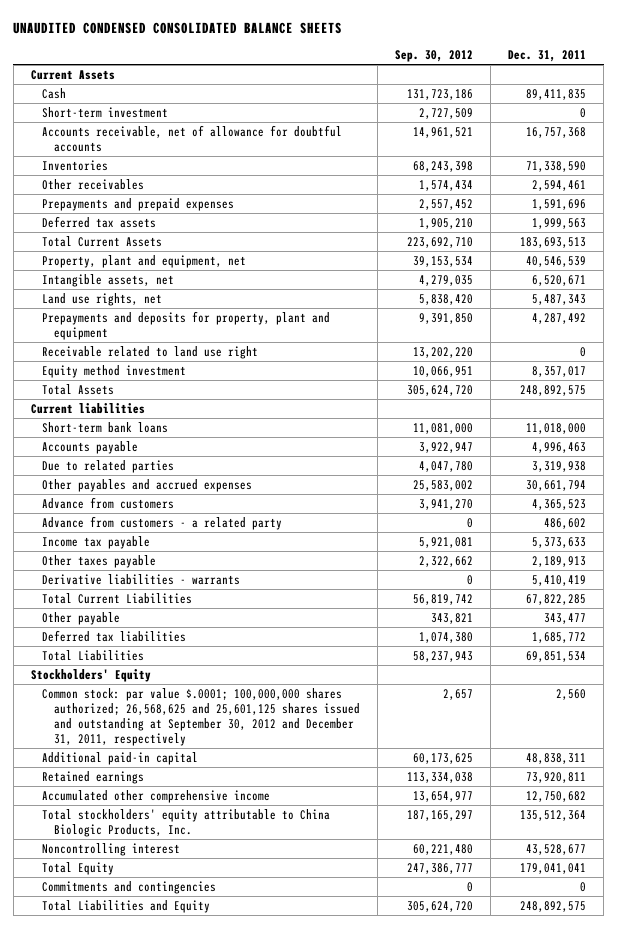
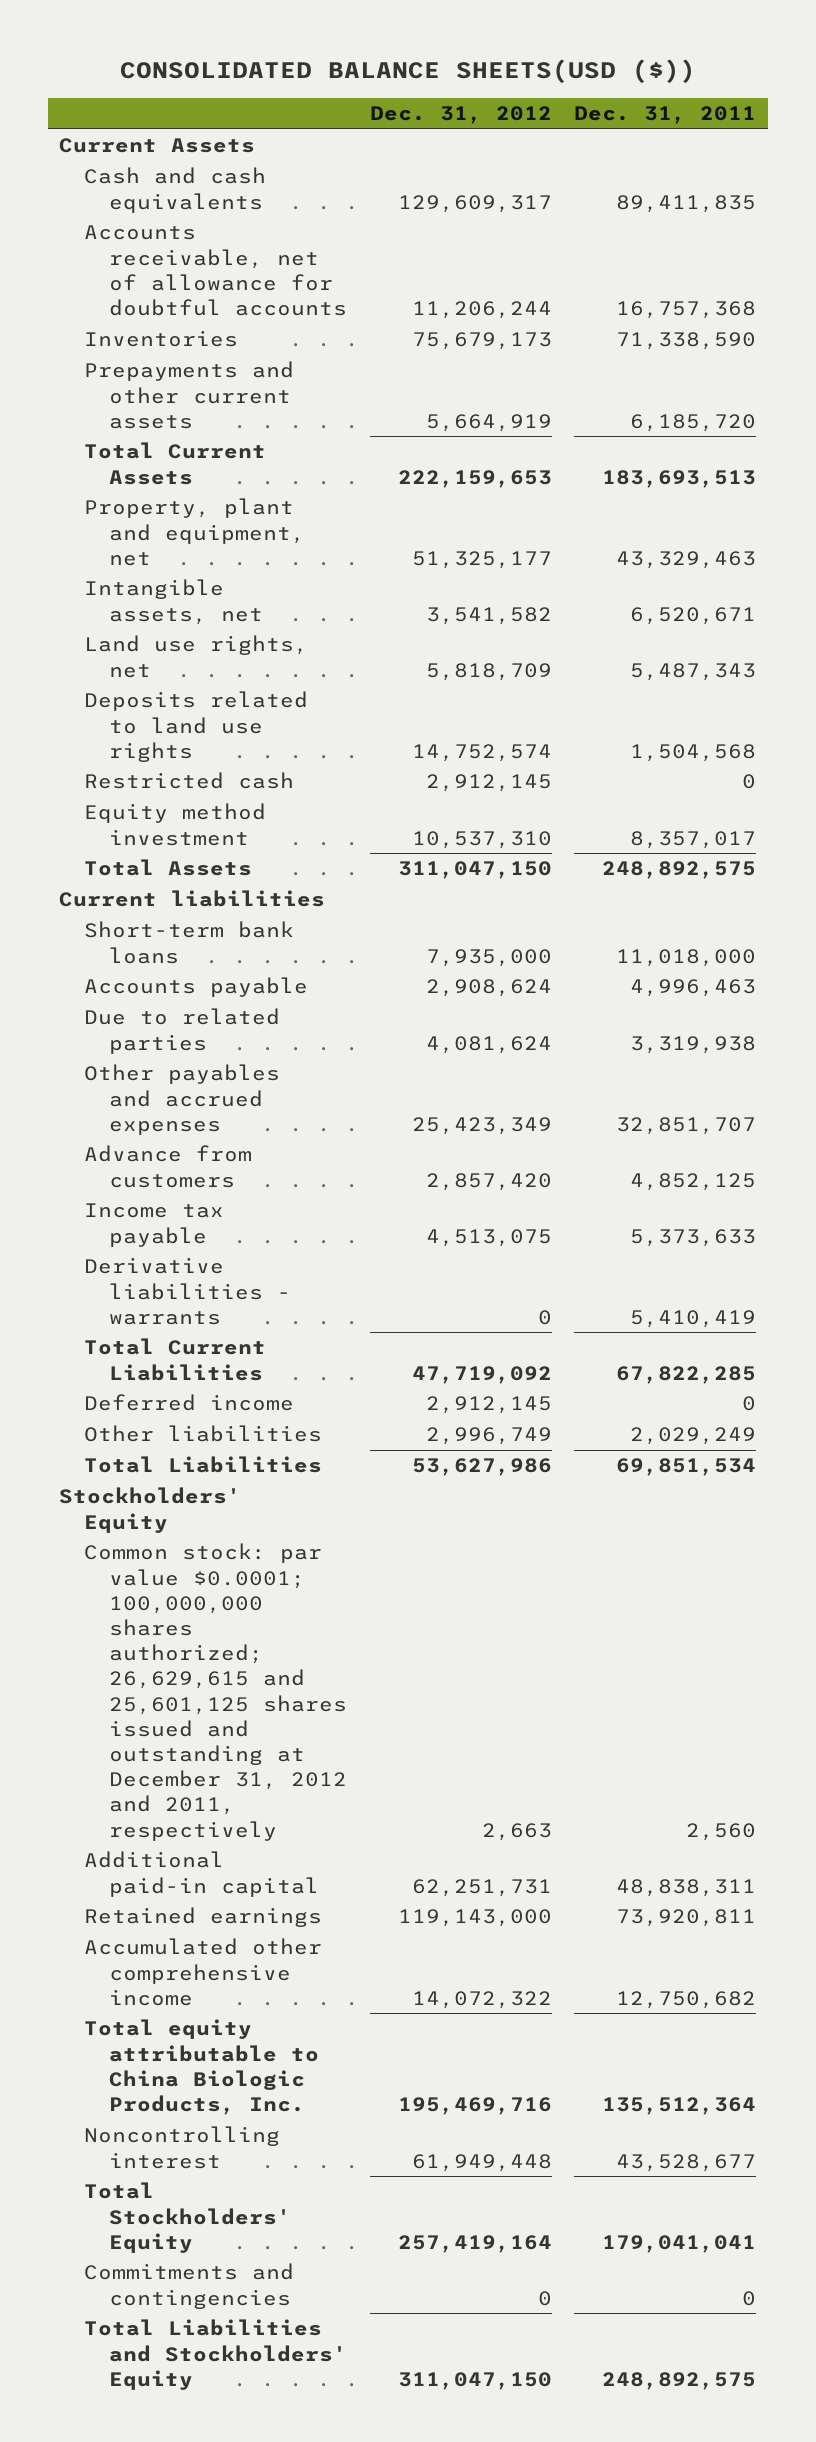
- UNAUDITED CONDENSED CONSOLIDATED BALANCE SHEETS
+ CONSOLIDATED BALANCE SHEETS(USD ($))
- | Sep. 30, 2012 | Dec. 31, 2011
+ | Dec. 31, 2012 | Dec. 31, 2011
- Cash | 131,723,186 | 89,411,835
- Short-term investment | 2,727,509 | 0
+ Cash and cash equivalents | 129,609,317 | 89,411,835
- Other receivables | 1,574,434 | 2,594,461
- Prepayments and prepaid expenses | 2,557,452 | 1,591,696
- Deferred tax assets | 1,905,210 | 1,999,563
+ Prepayments and other current assets | 5,664,919 | 6,185,720
- Property, plant and equipment, net | 39,153,534 | 40,546,539
+ Property, plant and equipment, net | 51,325,177 | 43,329,463
- Prepayments and deposits for property, plant and equipment | 9,391,850 | 4,287,492
- Receivable related to land use right | 13,202,220 | 0
+ Deposits related to land use rights | 14,752,574 | 1,504,568
+ Restricted cash | 2,912,145 | 0
- Other payables and accrued expenses | 25,583,002 | 30,661,794
- Advance from customers | 3,941,270 | 4,365,523
- Advance from customers - a related party | 0 | 486,602
+ Other payables and accrued expenses | 25,423,349 | 32,851,707
+ Advance from customers | 2,857,420 | 4,852,125
- Other taxes payable | 2,322,662 | 2,189,913
- Other payable | 343,821 | 343,477
- Deferred tax liabilities | 1,074,380 | 1,685,772
+ Deferred income | 2,912,145 | 0
+ Other liabilities | 2,996,749 | 2,029,249
- Common stock: par value $.0001; 100,000,000 shares authorized; 26,568,625 and 25,601,125 shares issued and outstanding at September 30, 2012 and December 31, 2011, respectively | 2,657 | 2,560
+ Common stock: par value $0.0001; 100,000,000 shares authorized; 26,629,615 and 25,601,125 shares issued and outstanding at December 31, 2012 and 2011, respectively | 2,663 | 2,560
- Total stockholders' equity attributable to China Biologic Products, Inc. | 187,165,297 | 135,512,364
+ Total equity attributable to China Biologic Products, Inc. | 195,469,716 | 135,512,364
- Total Equity | 247,386,777 | 179,041,041
+ Total Stockholders' Equity | 257,419,164 | 179,041,041
- Total Liabilities and Equity | 305,624,720 | 248,892,575
+ Total Liabilities and Stockholders' Equity | 311,047,150 | 248,892,575

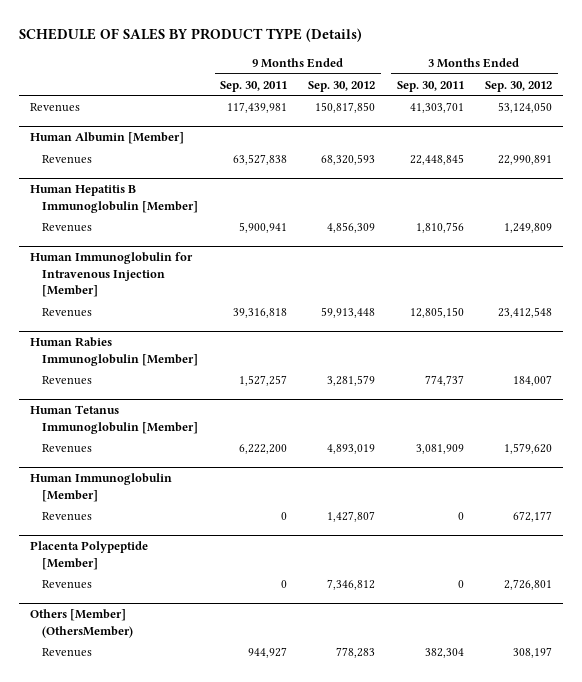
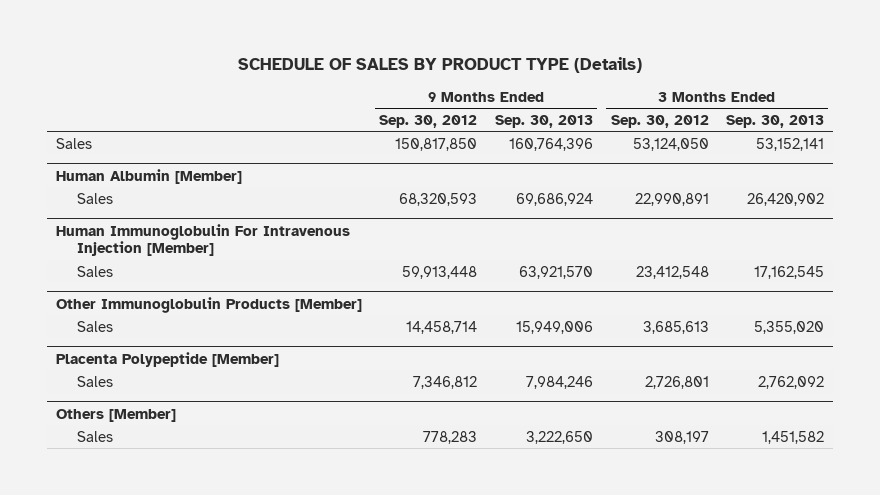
- | 9 Months Ended Sep. 30, 2011 | 9 Months Ended Sep. 30, 2012 | 3 Months Ended Sep. 30, 2011 | 3 Months Ended Sep. 30, 2012
+ | 9 Months Ended Sep. 30, 2012 | 9 Months Ended Sep. 30, 2013 | 3 Months Ended Sep. 30, 2012 | 3 Months Ended Sep. 30, 2013
- Revenues | 117,439,981 | 150,817,850 | 41,303,701 | 53,124,050
+ Sales | 150,817,850 | 160,764,396 | 53,124,050 | 53,152,141
@ Human Albumin [Member]
- Revenues | 63,527,838 | 68,320,593 | 22,448,845 | 22,990,891
- Human Hepatitis B Immunoglobulin [Member]
- Revenues | 5,900,941 | 4,856,309 | 1,810,756 | 1,249,809
- Human Immunoglobulin for Intravenous Injection [Member]
- Revenues | 39,316,818 | 59,913,448 | 12,805,150 | 23,412,548
- Human Rabies Immunoglobulin [Member]
- Revenues | 1,527,257 | 3,281,579 | 774,737 | 184,007
- Human Tetanus Immunoglobulin [Member]
- Revenues | 6,222,200 | 4,893,019 | 3,081,909 | 1,579,620
- Human Immunoglobulin [Member]
- Revenues | 0 | 1,427,807 | 0 | 672,177
@ Human Albumin [Member]
+ Sales | 68,320,593 | 69,686,924 | 22,990,891 | 26,420,902
+ Human Immunoglobulin For Intravenous Injection [Member]
+ Sales | 59,913,448 | 63,921,570 | 23,412,548 | 17,162,545
+ Other Immunoglobulin Products [Member]
+ Sales | 14,458,714 | 15,949,006 | 3,685,613 | 5,355,020
@ Placenta Polypeptide [Member]
- Revenues | 0 | 7,346,812 | 0 | 2,726,801
- Others [Member] (OthersMember)
- Revenues | 944,927 | 778,283 | 382,304 | 308,197
@ Placenta Polypeptide [Member]
+ Sales | 7,346,812 | 7,984,246 | 2,726,801 | 2,762,092
+ Others [Member]
+ Sales | 778,283 | 3,222,650 | 308,197 | 1,451,582

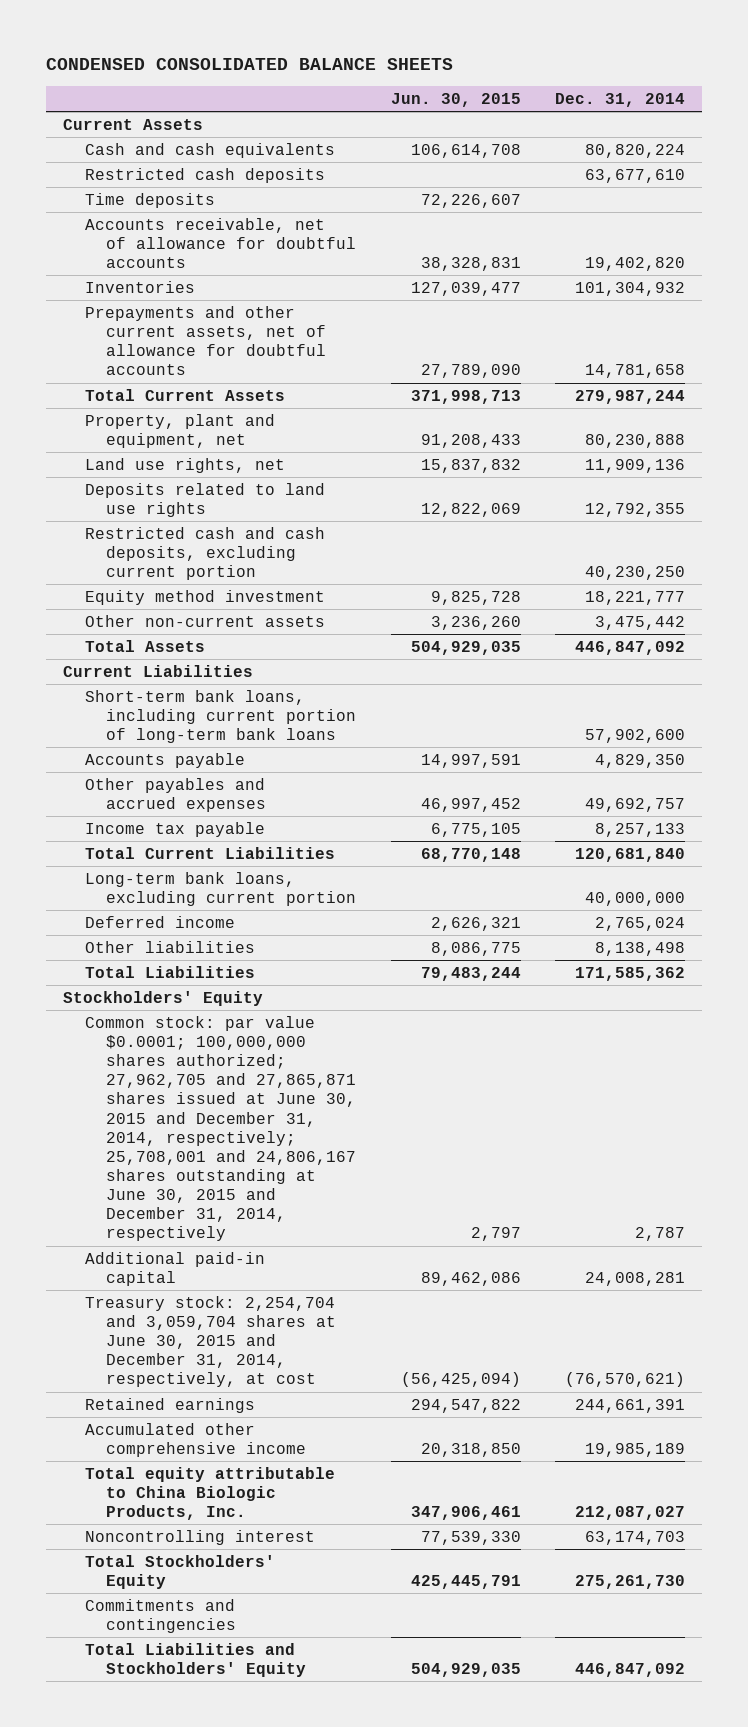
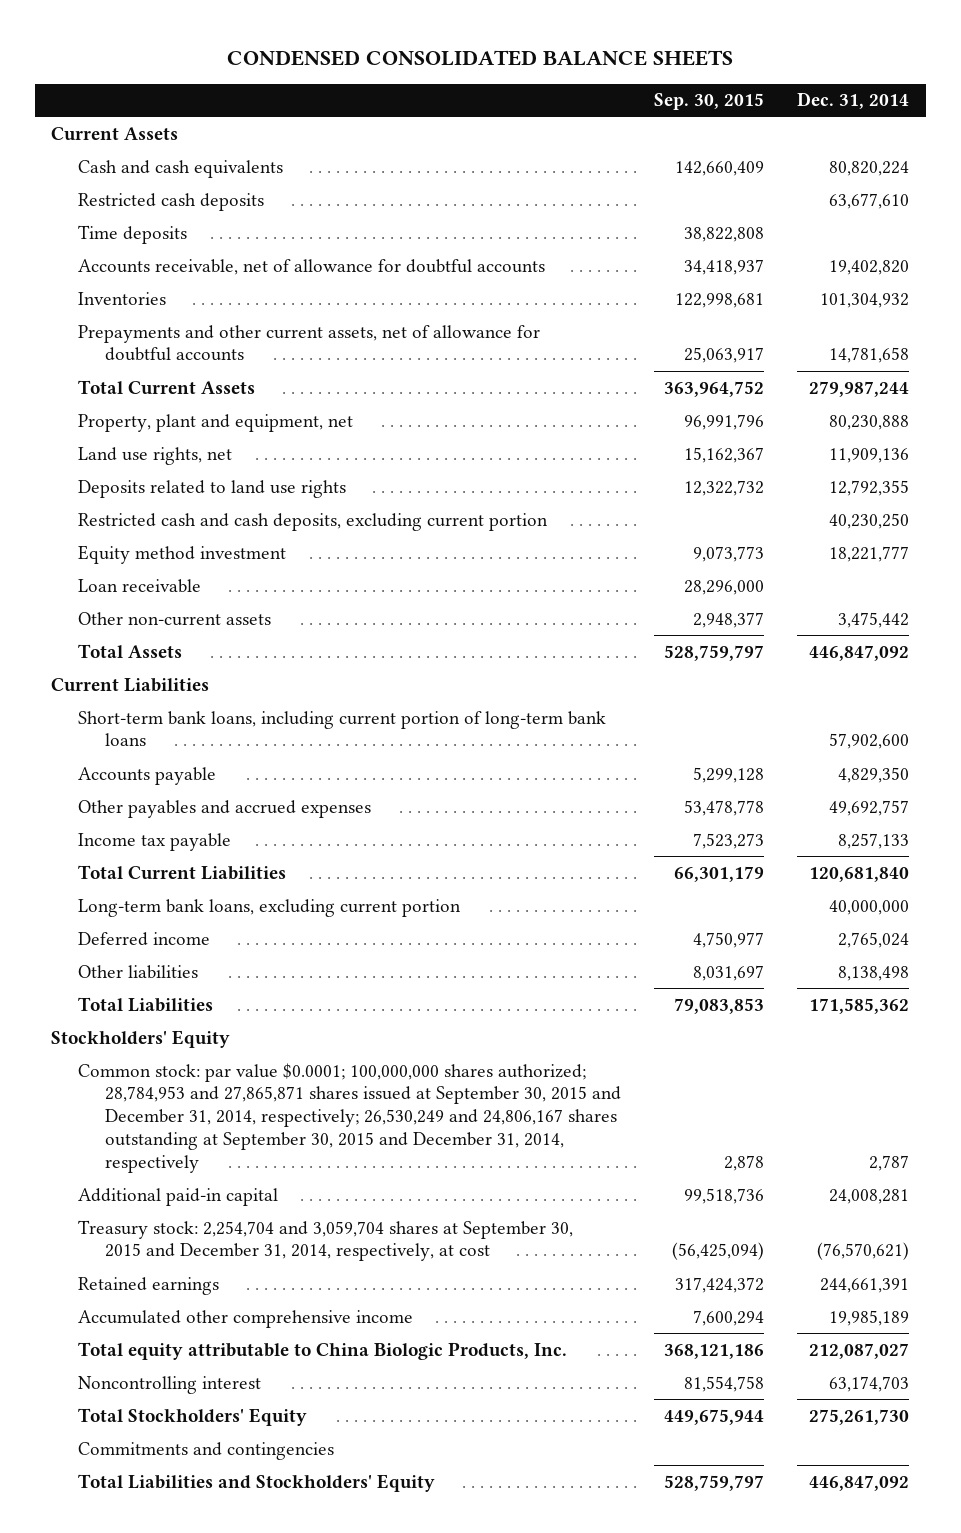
- | Jun. 30, 2015 | Dec. 31, 2014
+ | Sep. 30, 2015 | Dec. 31, 2014
+ Loan receivable | 28,296,000 |
- Common stock: par value $0.0001; 100,000,000 shares authorized; 27,962,705 and 27,865,871 shares issued at June 30, 2015 and December 31, 2014, respectively; 25,708,001 and 24,806,167 shares outstanding at June 30, 2015 and December 31, 2014, respectively | 2,797 | 2,787
+ Common stock: par value $0.0001; 100,000,000 shares authorized; 28,784,953 and 27,865,871 shares issued at September 30, 2015 and December 31, 2014, respectively; 26,530,249 and 24,806,167 shares outstanding at September 30, 2015 and December 31, 2014, respectively | 2,878 | 2,787
- Treasury stock: 2,254,704 and 3,059,704 shares at June 30, 2015 and December 31, 2014, respectively, at cost | (56,425,094) | (76,570,621)
+ Treasury stock: 2,254,704 and 3,059,704 shares at September 30, 2015 and December 31, 2014, respectively, at cost | (56,425,094) | (76,570,621)

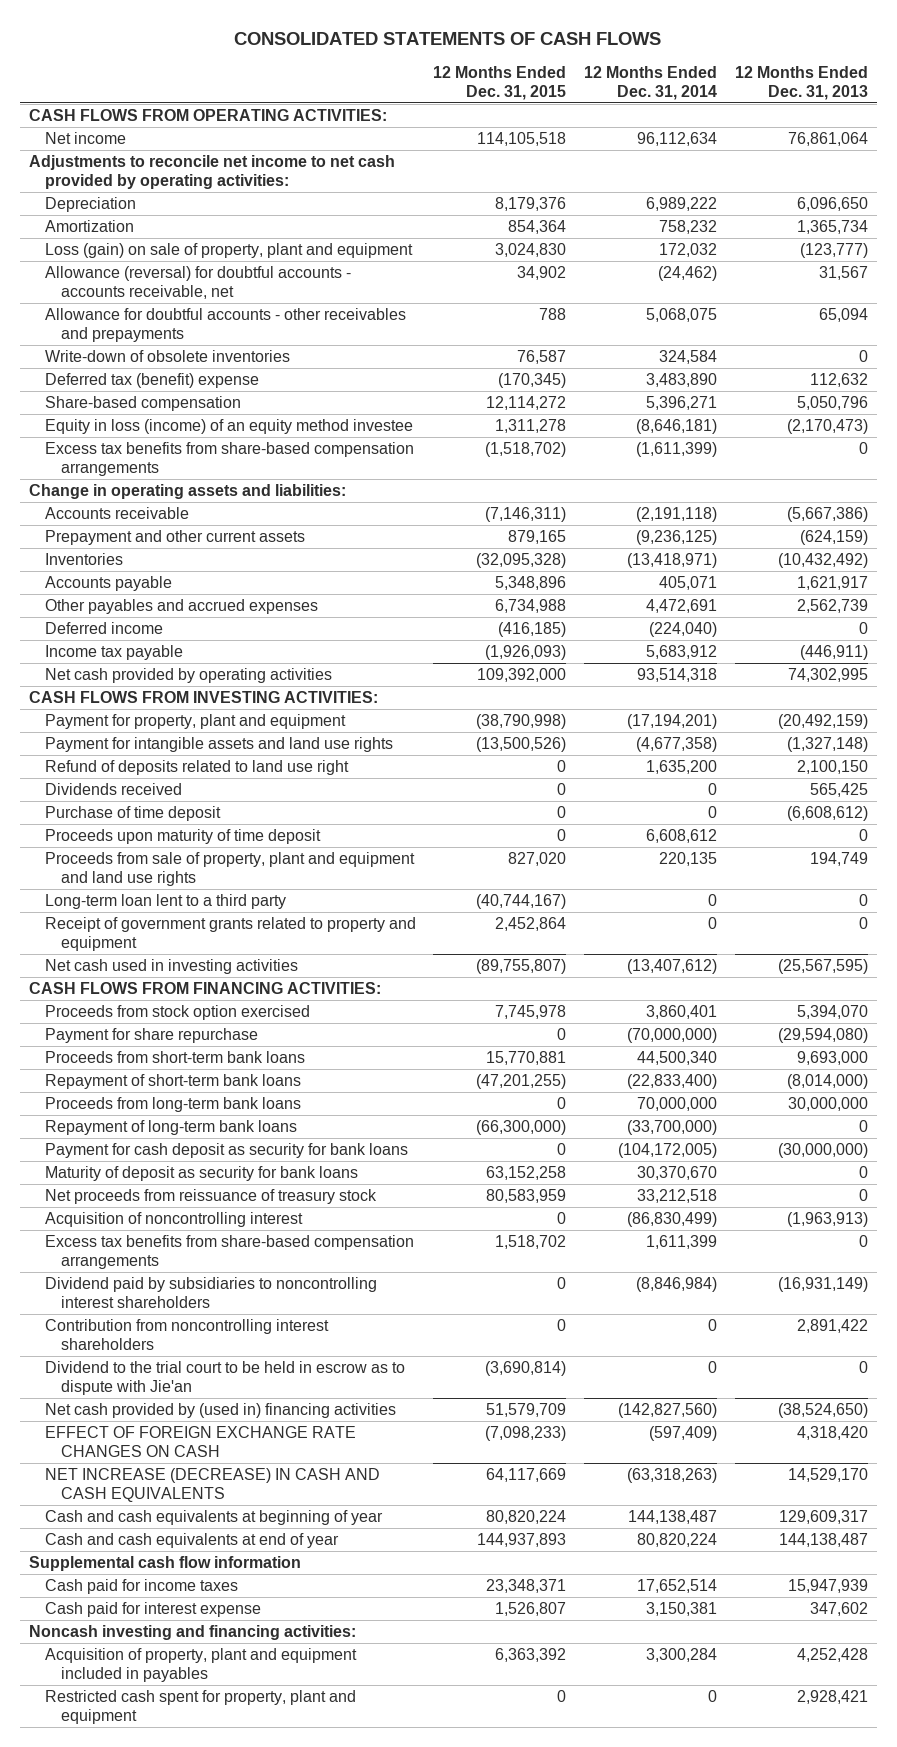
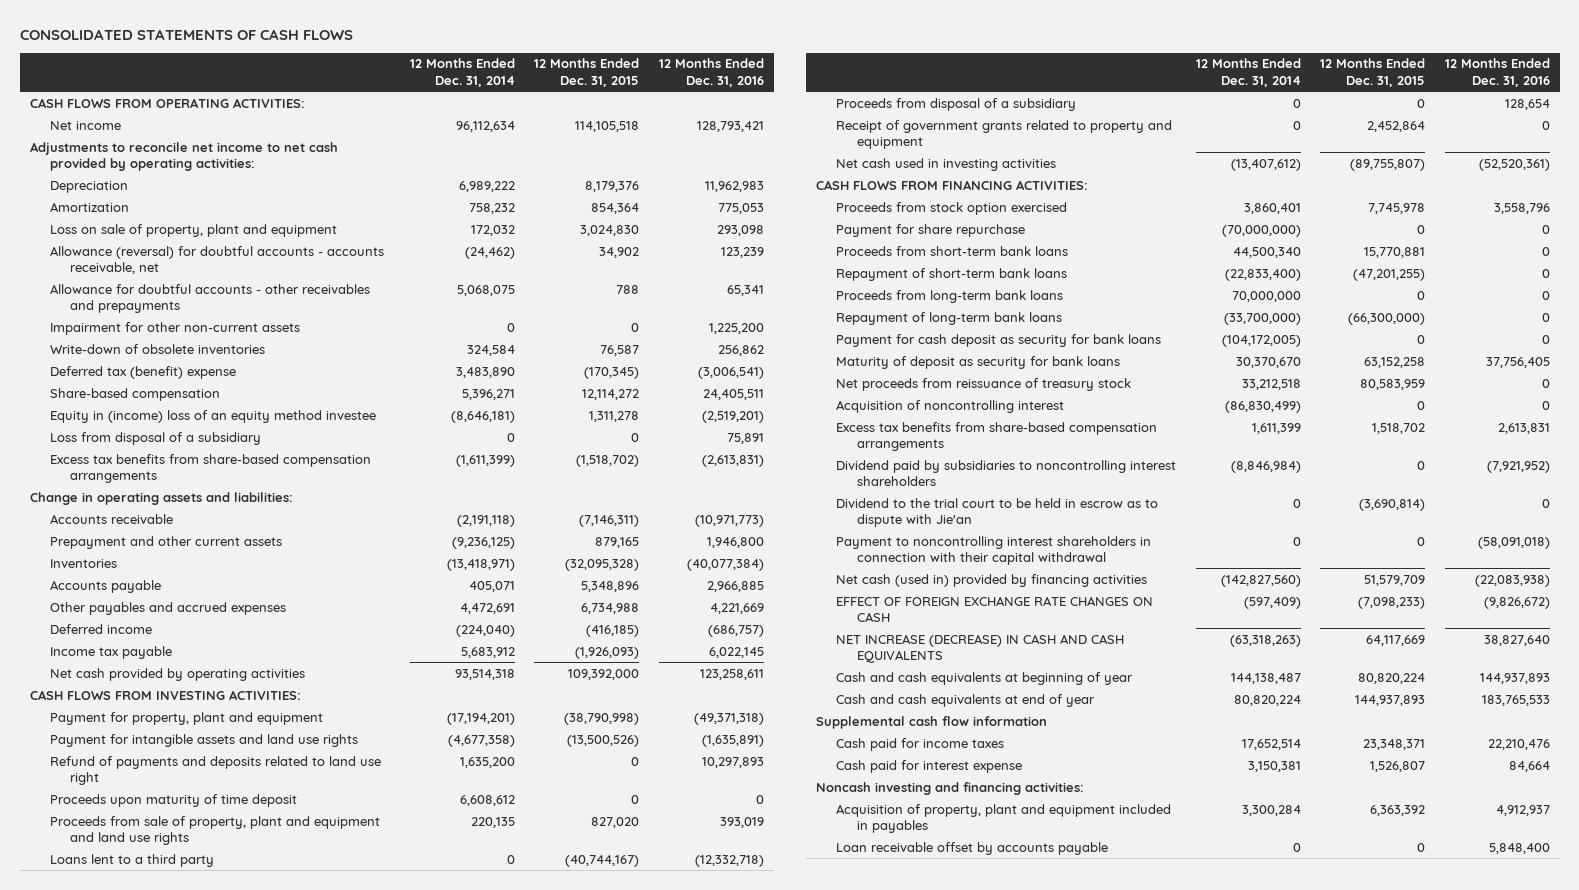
- | 12 Months Ended Dec. 31, 2015 | 12 Months Ended Dec. 31, 2014 | 12 Months Ended Dec. 31, 2013
+ | 12 Months Ended Dec. 31, 2014 | 12 Months Ended Dec. 31, 2015 | 12 Months Ended Dec. 31, 2016
- Loss (gain) on sale of property, plant and equipment | 3,024,830 | 172,032 | (123,777)
+ Loss on sale of property, plant and equipment | 172,032 | 3,024,830 | 293,098
+ Impairment for other non-current assets | 0 | 0 | 1,225,200
- Equity in loss (income) of an equity method investee | 1,311,278 | (8,646,181) | (2,170,473)
+ Equity in (income) loss of an equity method investee | (8,646,181) | 1,311,278 | (2,519,201)
+ Loss from disposal of a subsidiary | 0 | 0 | 75,891
- Refund of deposits related to land use right | 0 | 1,635,200 | 2,100,150
- Dividends received | 0 | 0 | 565,425
- Purchase of time deposit | 0 | 0 | (6,608,612)
+ Refund of payments and deposits related to land use right | 1,635,200 | 0 | 10,297,893
- Long-term loan lent to a third party | (40,744,167) | 0 | 0
+ Loans lent to a third party | 0 | (40,744,167) | (12,332,718)
+ Proceeds from disposal of a subsidiary | 0 | 0 | 128,654
- Contribution from noncontrolling interest shareholders | 0 | 0 | 2,891,422
- Net cash provided by (used in) financing activities | 51,579,709 | (142,827,560) | (38,524,650)
+ Payment to noncontrolling interest shareholders in connection with their capital withdrawal | 0 | 0 | (58,091,018)
+ Net cash (used in) provided by financing activities | (142,827,560) | 51,579,709 | (22,083,938)
- Restricted cash spent for property, plant and equipment | 0 | 0 | 2,928,421
+ Loan receivable offset by accounts payable | 0 | 0 | 5,848,400

